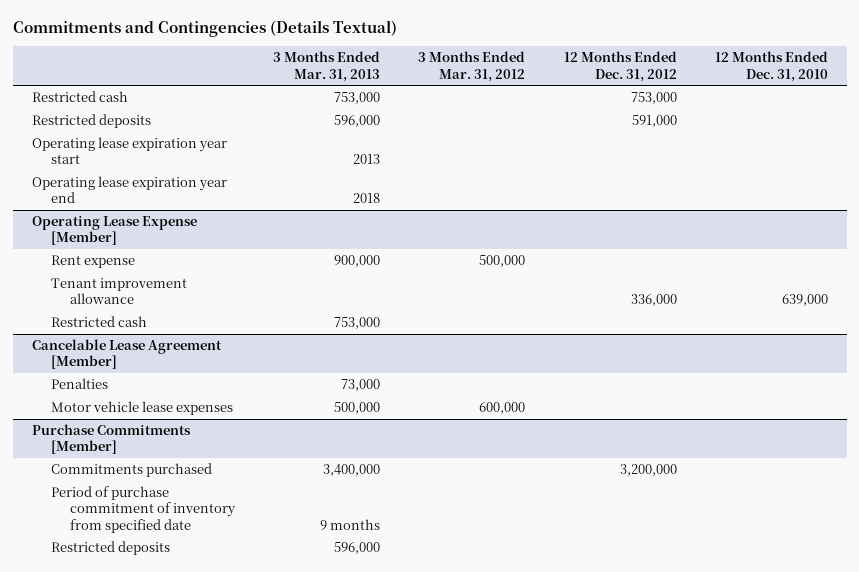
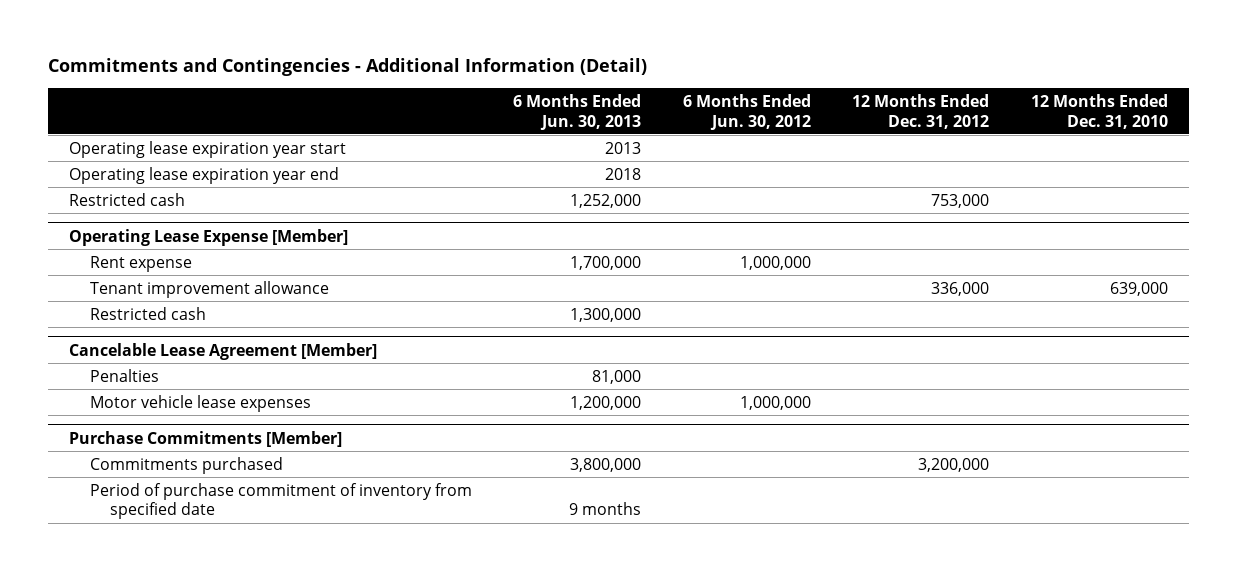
- Commitments and Contingencies (Details Textual)
+ Commitments and Contingencies - Additional Information (Detail)
- | 3 Months Ended Mar. 31, 2013 | 3 Months Ended Mar. 31, 2012 | 12 Months Ended Dec. 31, 2012 | 12 Months Ended Dec. 31, 2010
+ | 6 Months Ended Jun. 30, 2013 | 6 Months Ended Jun. 30, 2012 | 12 Months Ended Dec. 31, 2012 | 12 Months Ended Dec. 31, 2010
- Restricted deposits | 596,000 | | 591,000 |
moved down: Restricted cash | 1,252,000 | | 753,000 |
@ Purchase Commitments [Member]
- Restricted deposits | 596,000 | | |

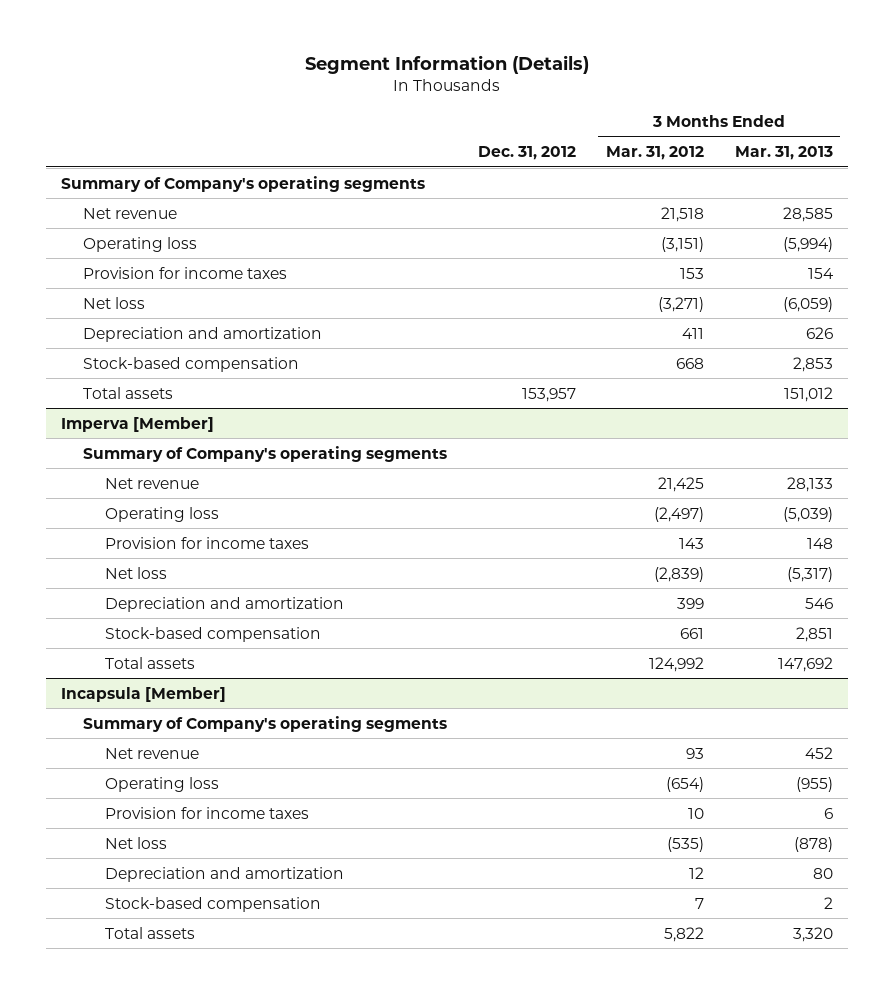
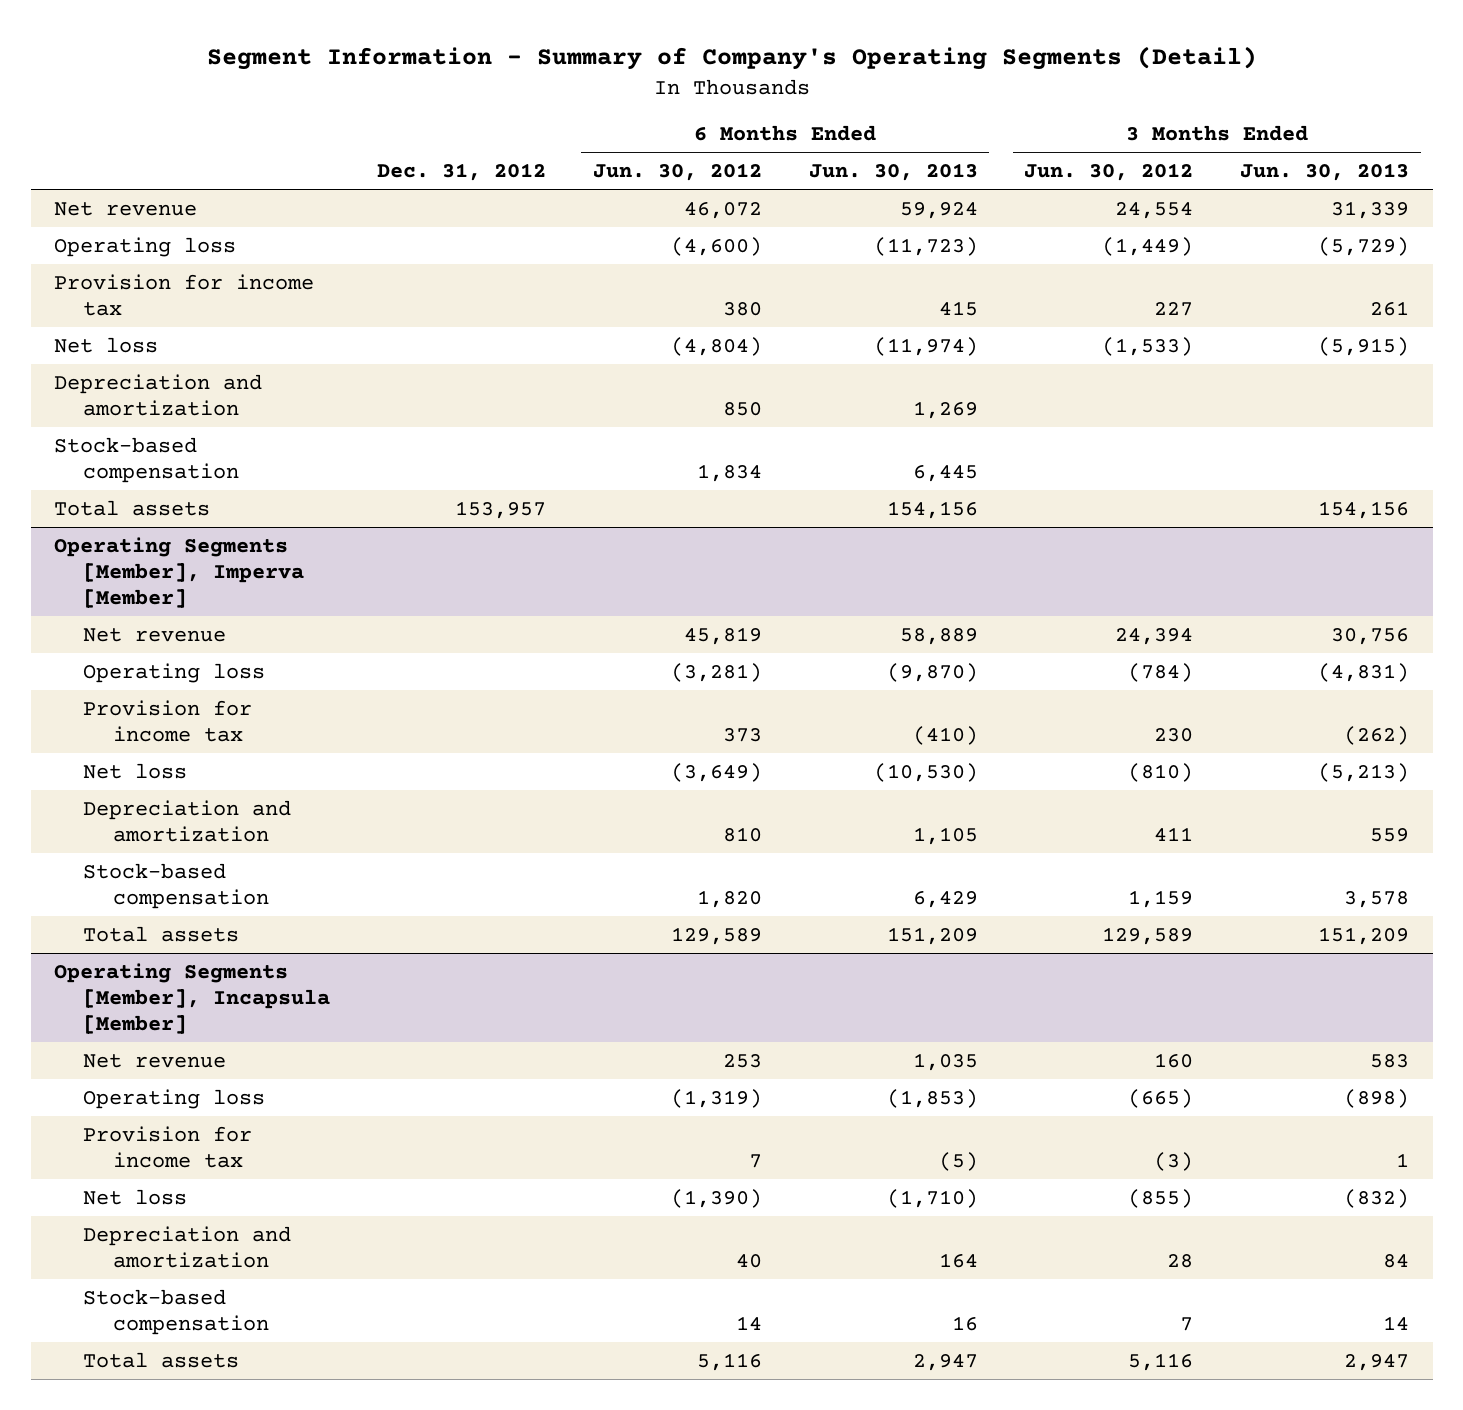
- Segment Information (Details)
+ Segment Information - Summary of Company's Operating Segments (Detail)
- | Dec. 31, 2012 | 3 Months Ended Mar. 31, 2012 | 3 Months Ended Mar. 31, 2013
+ | Dec. 31, 2012 | 6 Months Ended Jun. 30, 2012 | 6 Months Ended Jun. 30, 2013 | 3 Months Ended Jun. 30, 2012 | 3 Months Ended Jun. 30, 2013
- Summary of Company's operating segments
- Provision for income taxes | | 153 | 154
+ Provision for income tax | | 380 | 415 | 227 | 261
- Imperva [Member]
- Summary of Company's operating segments
+ Operating Segments [Member], Imperva [Member]
- Provision for income taxes | | 143 | 148
+ Provision for income tax | | 373 | (410) | 230 | (262)
- Incapsula [Member]
- Summary of Company's operating segments
+ Operating Segments [Member], Incapsula [Member]
- Provision for income taxes | | 10 | 6
+ Provision for income tax | | 7 | (5) | (3) | 1

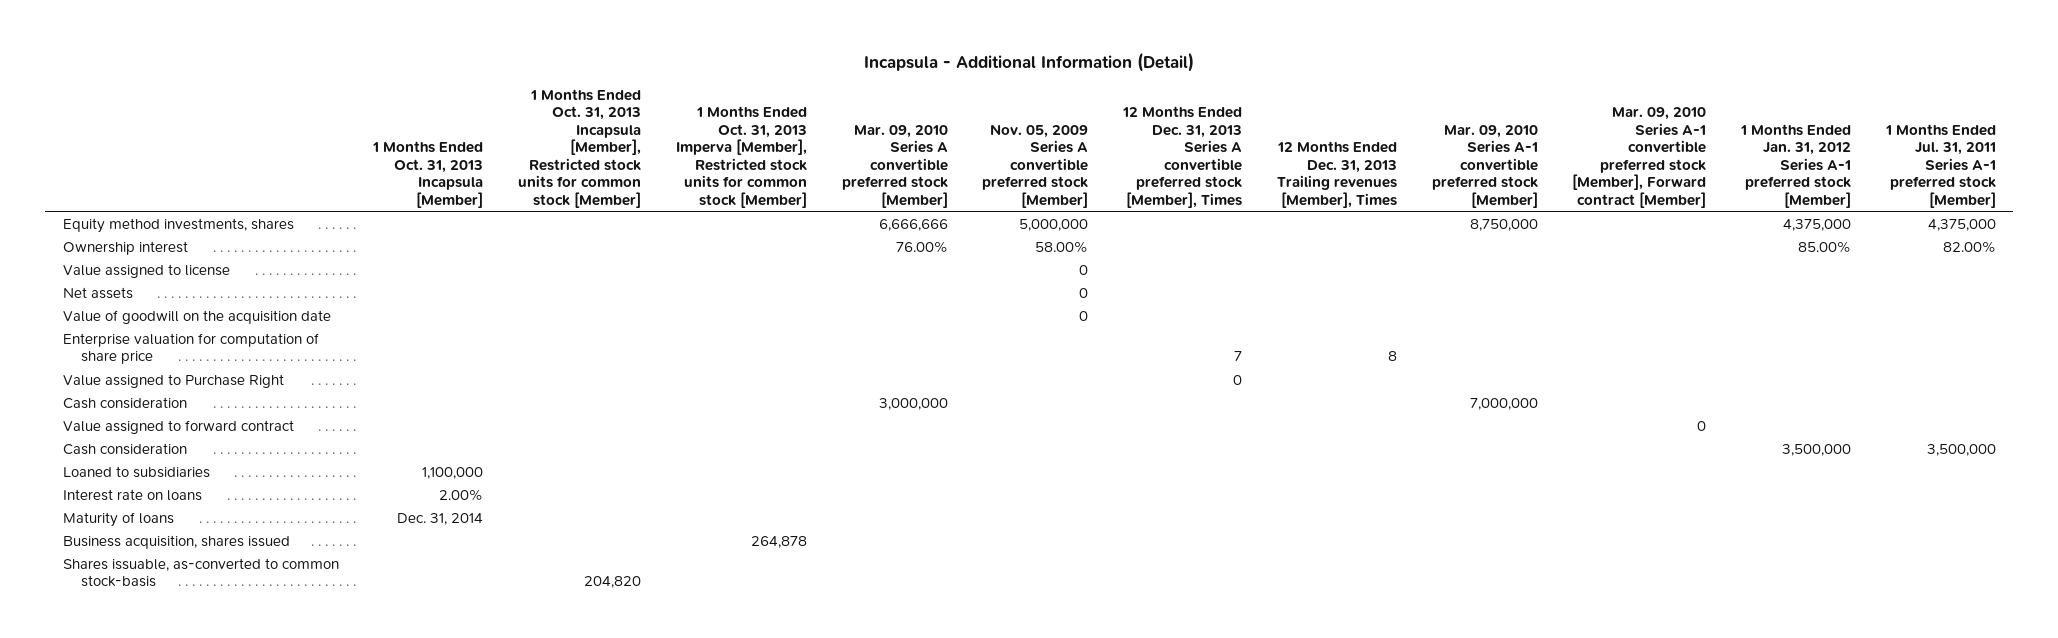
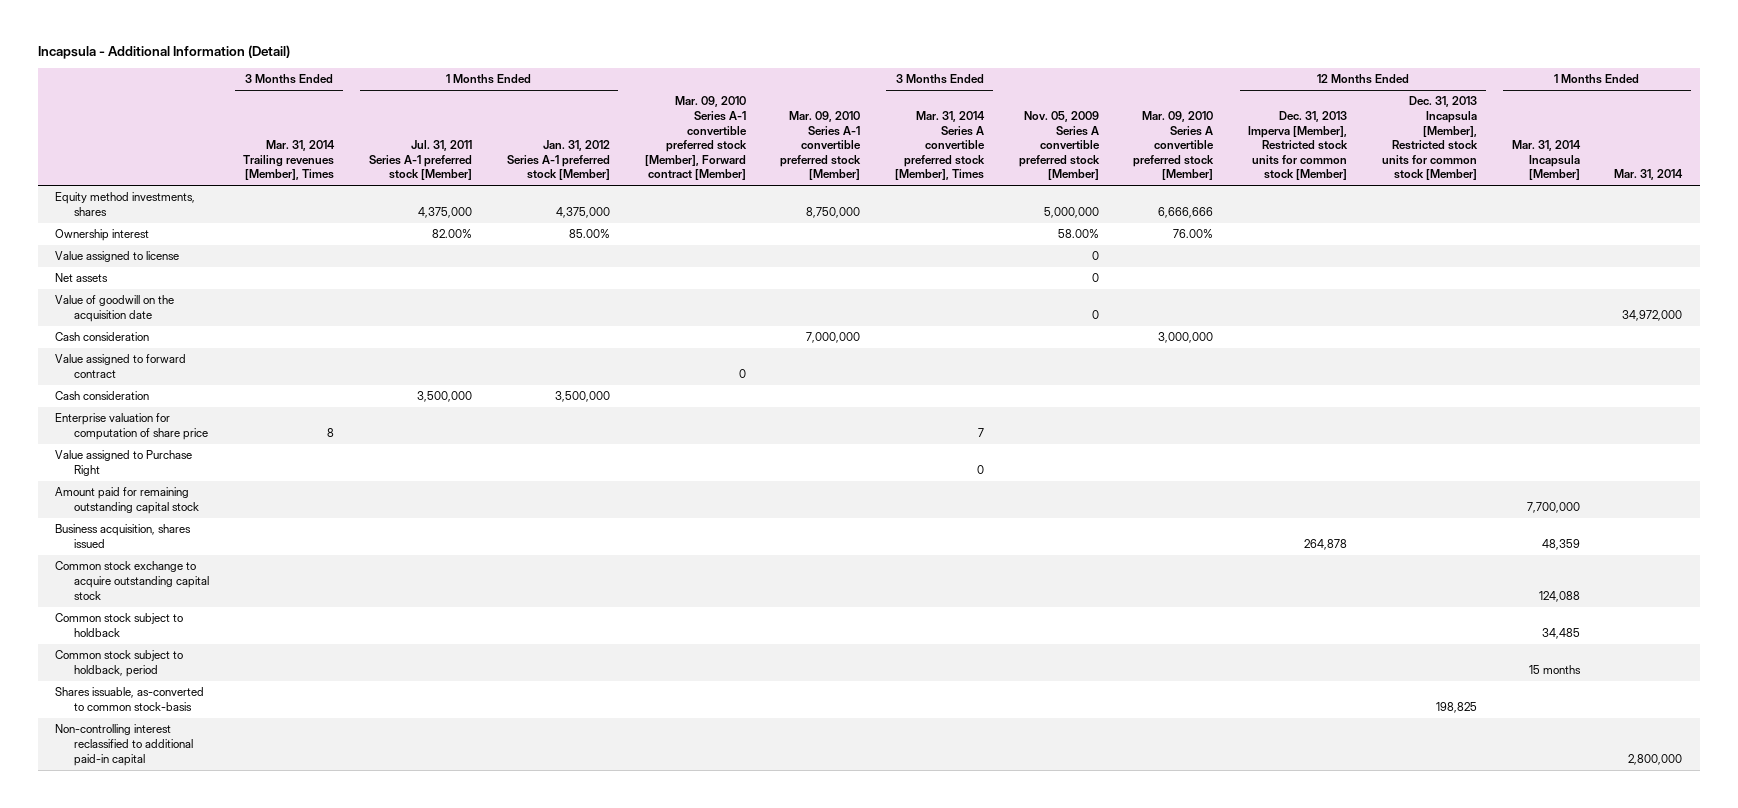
- | 1 Months Ended Oct. 31, 2013 Incapsula [Member] | 1 Months Ended Oct. 31, 2013 Incapsula [Member], Restricted stock units for common stock [Member] | 1 Months Ended Oct. 31, 2013 Imperva [Member], Restricted stock units for common stock [Member] | Mar. 09, 2010 Series A convertible preferred stock [Member] | Nov. 05, 2009 Series A convertible preferred stock [Member] | 12 Months Ended Dec. 31, 2013 Series A convertible preferred stock [Member], Times | 12 Months Ended Dec. 31, 2013 Trailing revenues [Member], Times | Mar. 09, 2010 Series A-1 convertible preferred stock [Member] | Mar. 09, 2010 Series A-1 convertible preferred stock [Member], Forward contract [Member] | 1 Months Ended Jan. 31, 2012 Series A-1 preferred stock [Member] | 1 Months Ended Jul. 31, 2011 Series A-1 preferred stock [Member]
+ | 3 Months Ended Mar. 31, 2014 Trailing revenues [Member], Times | 1 Months Ended Jul. 31, 2011 Series A-1 preferred stock [Member] | 1 Months Ended Jan. 31, 2012 Series A-1 preferred stock [Member] | Mar. 09, 2010 Series A-1 convertible preferred stock [Member], Forward contract [Member] | Mar. 09, 2010 Series A-1 convertible preferred stock [Member] | 3 Months Ended Mar. 31, 2014 Series A convertible preferred stock [Member], Times | Nov. 05, 2009 Series A convertible preferred stock [Member] | Mar. 09, 2010 Series A convertible preferred stock [Member] | 12 Months Ended Dec. 31, 2013 Imperva [Member], Restricted stock units for common stock [Member] | 12 Months Ended Dec. 31, 2013 Incapsula [Member], Restricted stock units for common stock [Member] | 1 Months Ended Mar. 31, 2014 Incapsula [Member] | 1 Months Ended Mar. 31, 2014
- Loaned to subsidiaries | 1,100,000 | | | | | | | | | |
- Interest rate on loans | 2.00% | | | | | | | | | |
- Maturity of loans | Dec. 31, 2014 | | | | | | | | | |
moved down: Enterprise valuation for computation of share price | 8 | | | | | 7 | | | | | |
moved down: Value assigned to Purchase Right | | | | | | 0 | | | | | |
+ Amount paid for remaining outstanding capital stock | | | | | | | | | | | 7,700,000 |
+ Common stock exchange to acquire outstanding capital stock | | | | | | | | | | | 124,088 |
+ Common stock subject to holdback | | | | | | | | | | | 34,485 |
+ Common stock subject to holdback, period | | | | | | | | | | | 15 months |
+ Non-controlling interest reclassified to additional paid-in capital | | | | | | | | | | | | 2,800,000

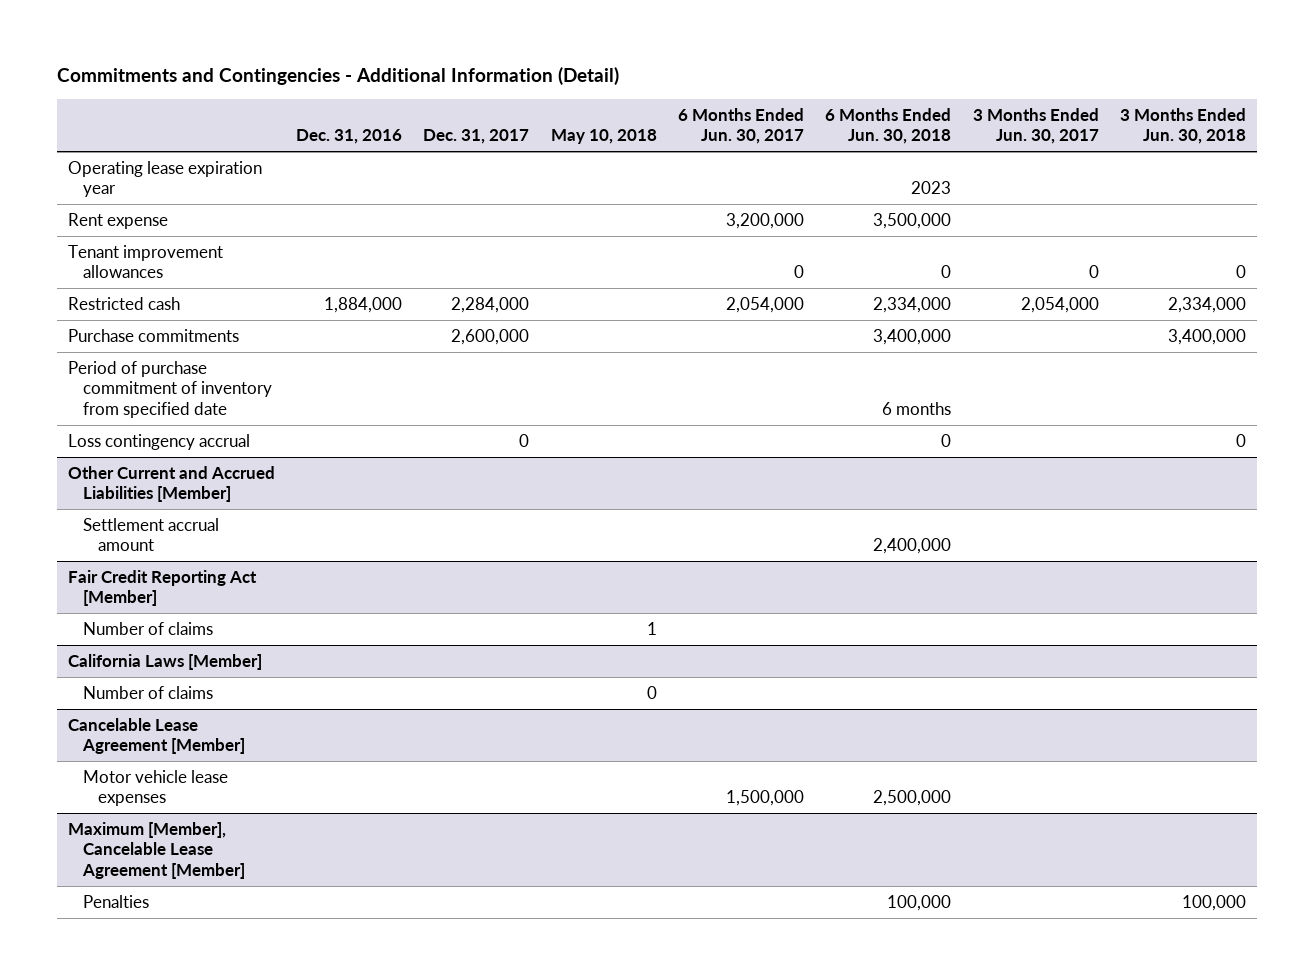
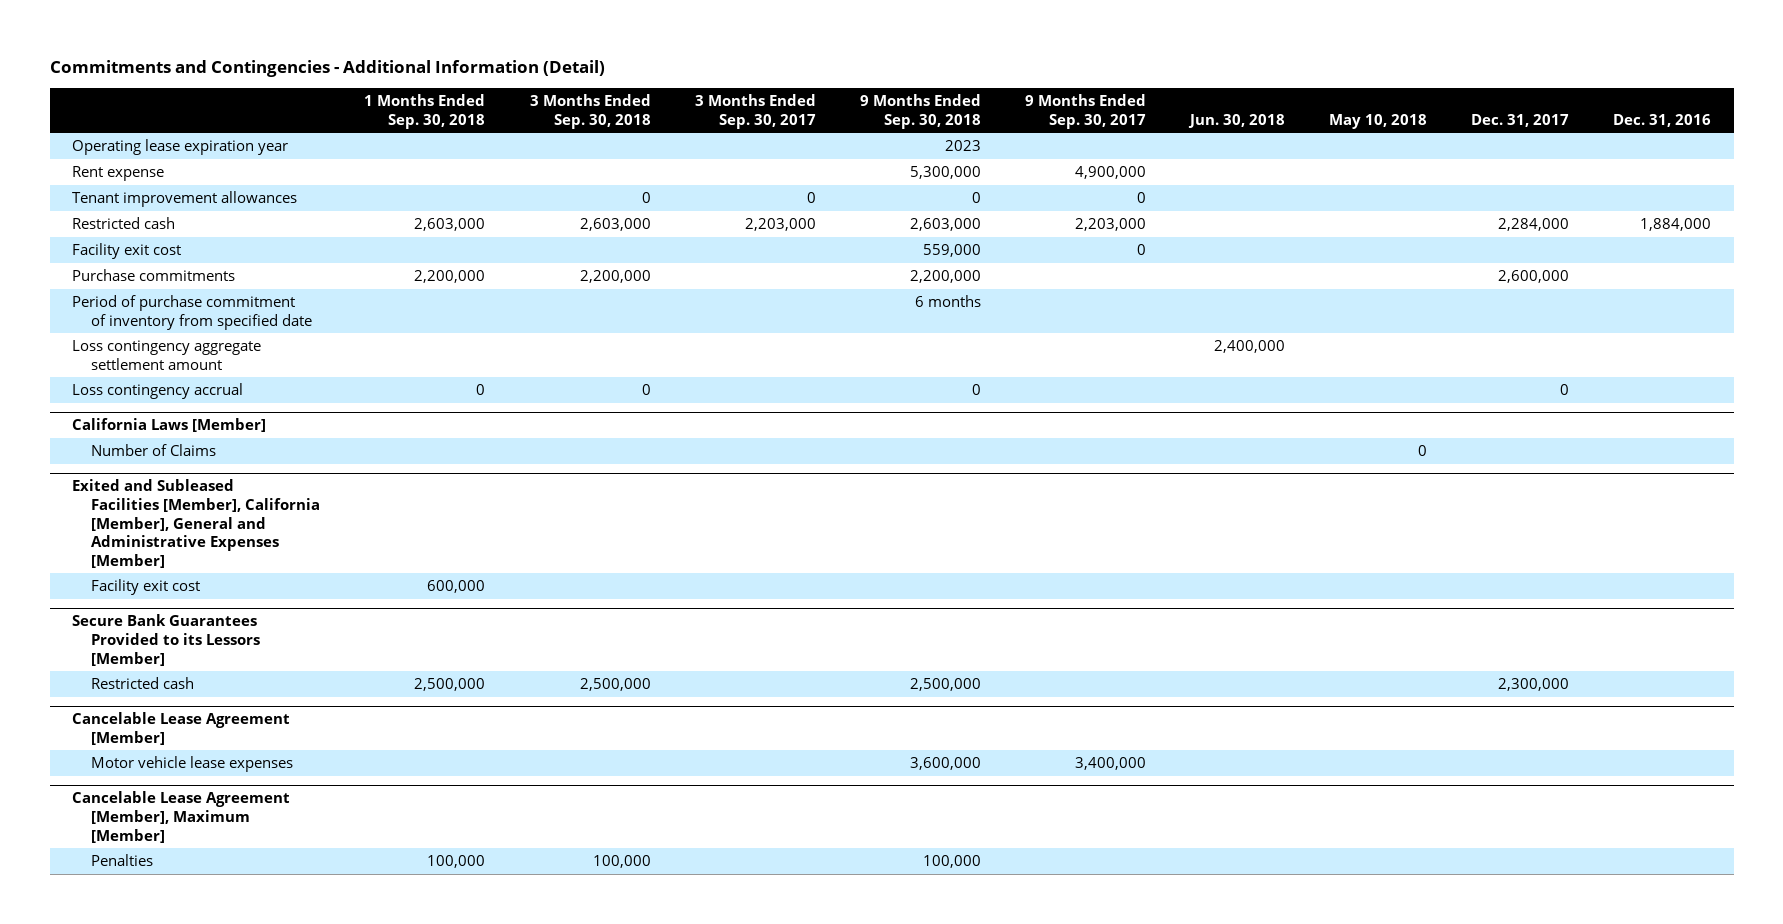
- | Dec. 31, 2016 | Dec. 31, 2017 | May 10, 2018 | 6 Months Ended Jun. 30, 2017 | 6 Months Ended Jun. 30, 2018 | 3 Months Ended Jun. 30, 2017 | 3 Months Ended Jun. 30, 2018
+ | 1 Months Ended Sep. 30, 2018 | 3 Months Ended Sep. 30, 2018 | 3 Months Ended Sep. 30, 2017 | 9 Months Ended Sep. 30, 2018 | 9 Months Ended Sep. 30, 2017 | Jun. 30, 2018 | May 10, 2018 | Dec. 31, 2017 | Dec. 31, 2016
+ Facility exit cost | | | | 559,000 | 0 | | | |
+ Loss contingency aggregate settlement amount | | | | | | 2,400,000 | | |
- Other Current and Accrued Liabilities [Member]
- Settlement accrual amount | | | | | 2,400,000 | |
- Fair Credit Reporting Act [Member]
- Number of claims | | | 1 | | | |
@ California Laws [Member]
- Number of claims | | | 0 | | | |
+ Number of Claims | | | | | | | 0 | |
+ Exited and Subleased Facilities [Member], California [Member], General and Administrative Expenses [Member]
+ Facility exit cost | 600,000 | | | | | | | |
+ Secure Bank Guarantees Provided to its Lessors [Member]
+ Restricted cash | 2,500,000 | 2,500,000 | | 2,500,000 | | | | 2,300,000 |
- Maximum [Member], Cancelable Lease Agreement [Member]
+ Cancelable Lease Agreement [Member], Maximum [Member]

